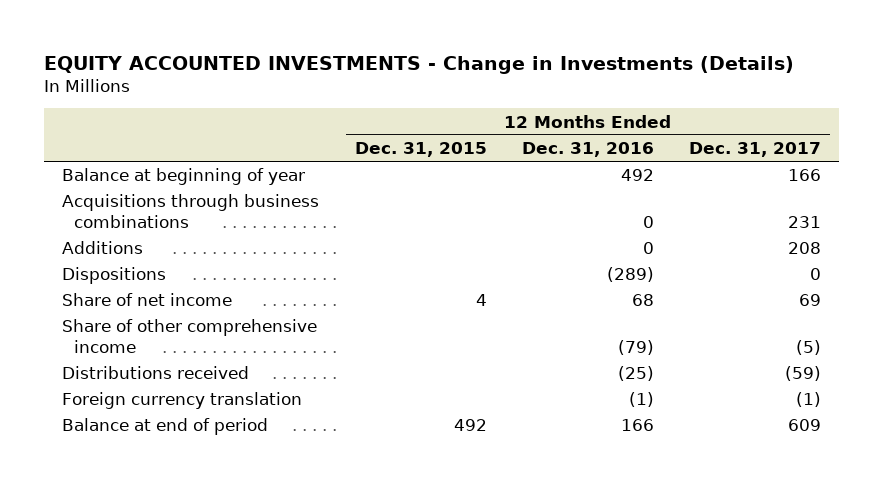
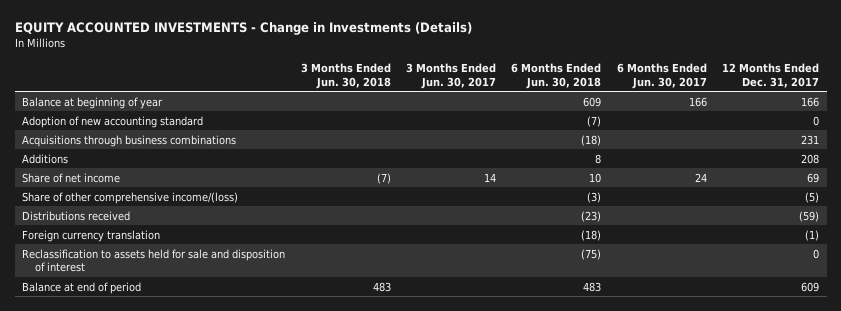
- | 12 Months Ended Dec. 31, 2015 | 12 Months Ended Dec. 31, 2016 | 12 Months Ended Dec. 31, 2017
+ | 3 Months Ended Jun. 30, 2018 | 3 Months Ended Jun. 30, 2017 | 6 Months Ended Jun. 30, 2018 | 6 Months Ended Jun. 30, 2017 | 12 Months Ended Dec. 31, 2017
+ Adoption of new accounting standard | | | (7) | | 0
- Dispositions | | (289) | 0
- Share of other comprehensive income | | (79) | (5)
+ Share of other comprehensive income/(loss) | | | (3) | | (5)
+ Reclassification to assets held for sale and disposition of interest | | | (75) | | 0

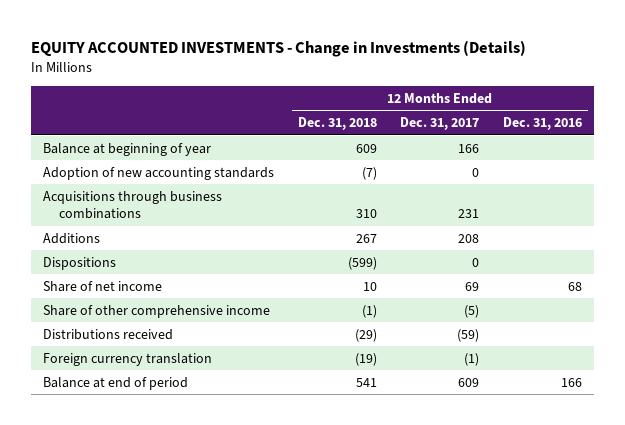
- | 3 Months Ended Jun. 30, 2018 | 3 Months Ended Jun. 30, 2017 | 6 Months Ended Jun. 30, 2018 | 6 Months Ended Jun. 30, 2017 | 12 Months Ended Dec. 31, 2017
+ | 12 Months Ended Dec. 31, 2018 | 12 Months Ended Dec. 31, 2017 | 12 Months Ended Dec. 31, 2016
- Adoption of new accounting standard | | | (7) | | 0
+ Adoption of new accounting standards | (7) | 0 |
+ Dispositions | (599) | 0 |
- Share of other comprehensive income/(loss) | | | (3) | | (5)
+ Share of other comprehensive income | (1) | (5) |
- Reclassification to assets held for sale and disposition of interest | | | (75) | | 0

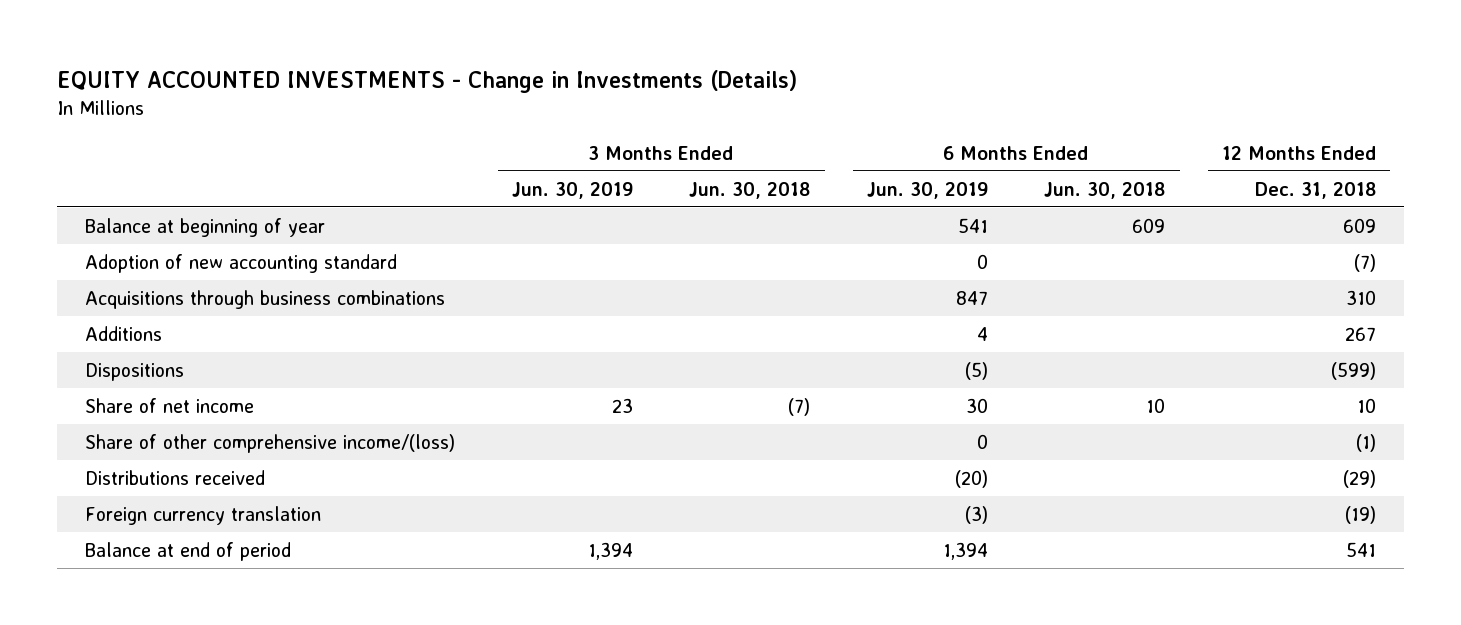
- | 12 Months Ended Dec. 31, 2018 | 12 Months Ended Dec. 31, 2017 | 12 Months Ended Dec. 31, 2016
+ | 3 Months Ended Jun. 30, 2019 | 3 Months Ended Jun. 30, 2018 | 6 Months Ended Jun. 30, 2019 | 6 Months Ended Jun. 30, 2018 | 12 Months Ended Dec. 31, 2018
- Adoption of new accounting standards | (7) | 0 |
+ Adoption of new accounting standard | | | 0 | | (7)
- Share of other comprehensive income | (1) | (5) |
+ Share of other comprehensive income/(loss) | | | 0 | | (1)

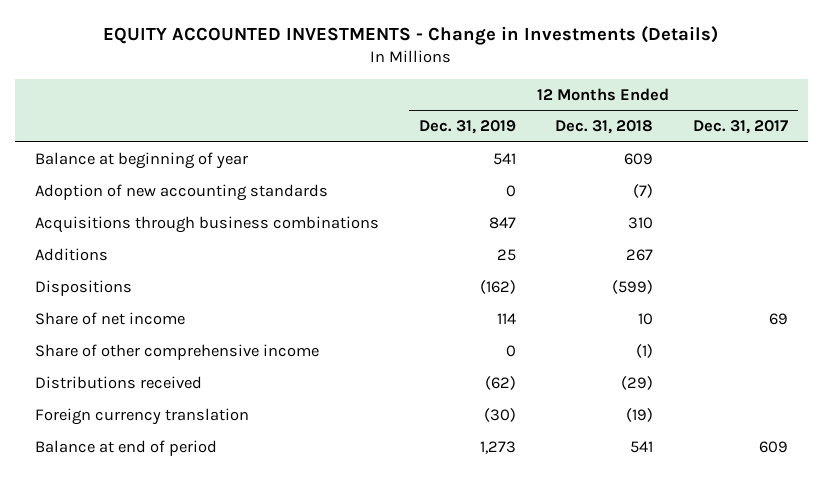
- | 3 Months Ended Jun. 30, 2019 | 3 Months Ended Jun. 30, 2018 | 6 Months Ended Jun. 30, 2019 | 6 Months Ended Jun. 30, 2018 | 12 Months Ended Dec. 31, 2018
+ | 12 Months Ended Dec. 31, 2019 | 12 Months Ended Dec. 31, 2018 | 12 Months Ended Dec. 31, 2017
- Adoption of new accounting standard | | | 0 | | (7)
+ Adoption of new accounting standards | 0 | (7) |
- Share of other comprehensive income/(loss) | | | 0 | | (1)
+ Share of other comprehensive income | 0 | (1) |

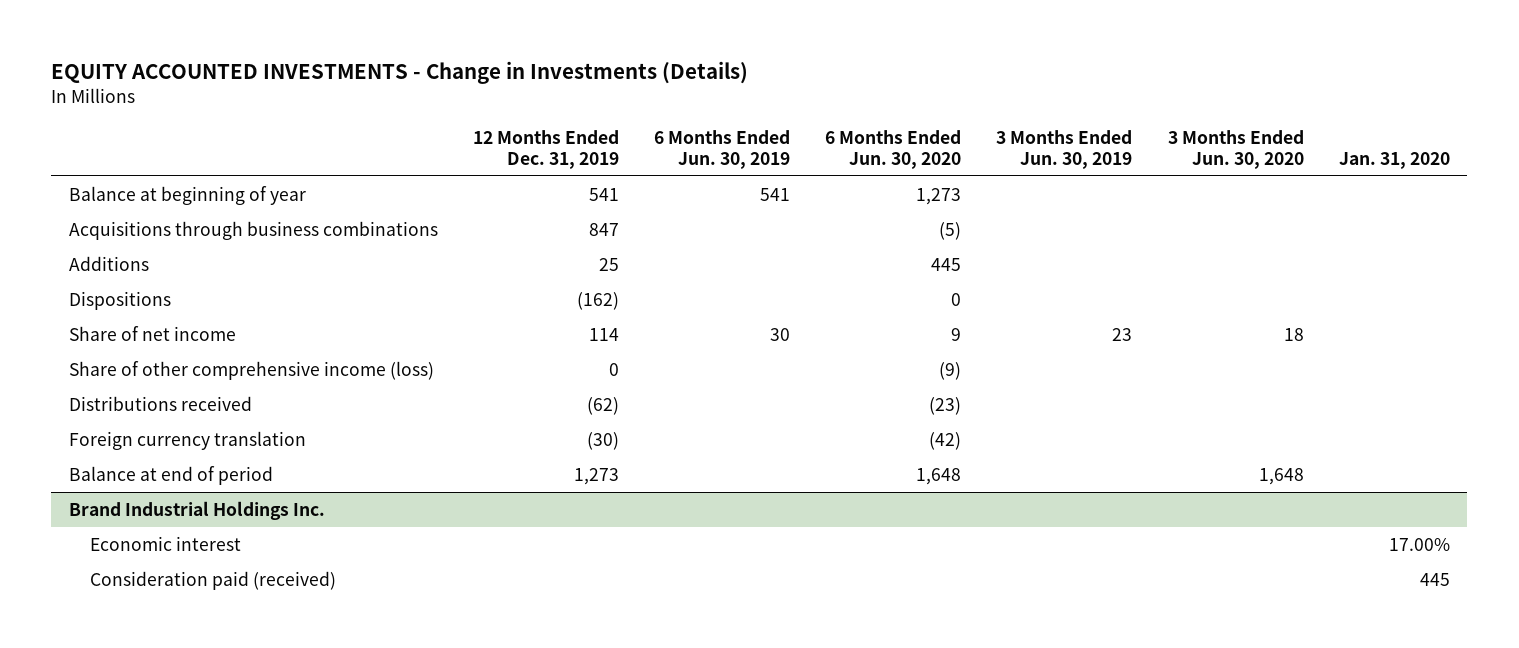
- | 12 Months Ended Dec. 31, 2019 | 12 Months Ended Dec. 31, 2018 | 12 Months Ended Dec. 31, 2017
+ | 12 Months Ended Dec. 31, 2019 | 6 Months Ended Jun. 30, 2019 | 6 Months Ended Jun. 30, 2020 | 3 Months Ended Jun. 30, 2019 | 3 Months Ended Jun. 30, 2020 | Jan. 31, 2020
- Adoption of new accounting standards | 0 | (7) |
- Share of other comprehensive income | 0 | (1) |
+ Share of other comprehensive income (loss) | 0 | | (9) | | |
+ Brand Industrial Holdings Inc.
+ Economic interest | | | | | | 17.00%
+ Consideration paid (received) | | | | | | 445

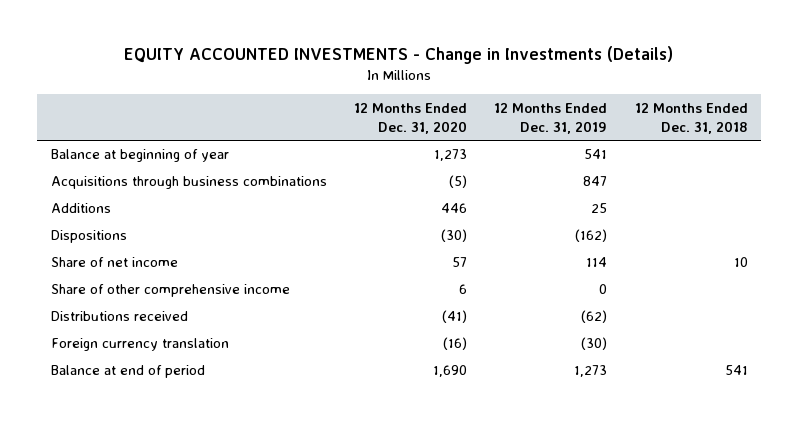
- | 12 Months Ended Dec. 31, 2019 | 6 Months Ended Jun. 30, 2019 | 6 Months Ended Jun. 30, 2020 | 3 Months Ended Jun. 30, 2019 | 3 Months Ended Jun. 30, 2020 | Jan. 31, 2020
+ | 12 Months Ended Dec. 31, 2020 | 12 Months Ended Dec. 31, 2019 | 12 Months Ended Dec. 31, 2018
- Share of other comprehensive income (loss) | 0 | | (9) | | |
+ Share of other comprehensive income | 6 | 0 |
- Brand Industrial Holdings Inc.
- Economic interest | | | | | | 17.00%
- Consideration paid (received) | | | | | | 445

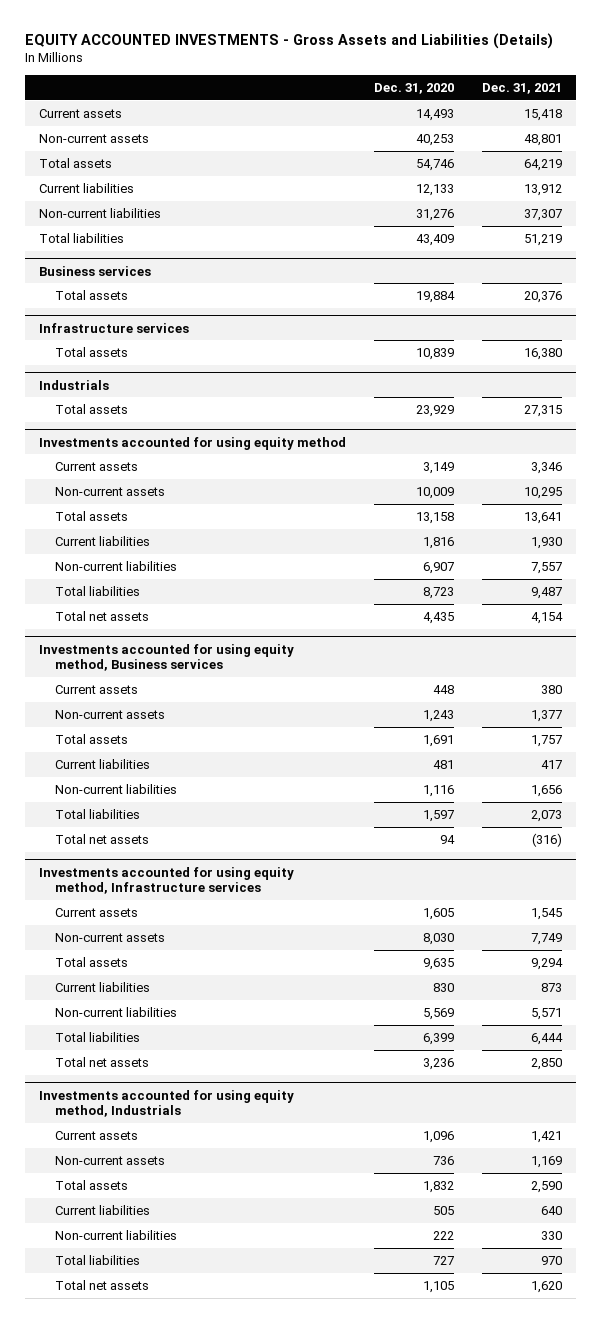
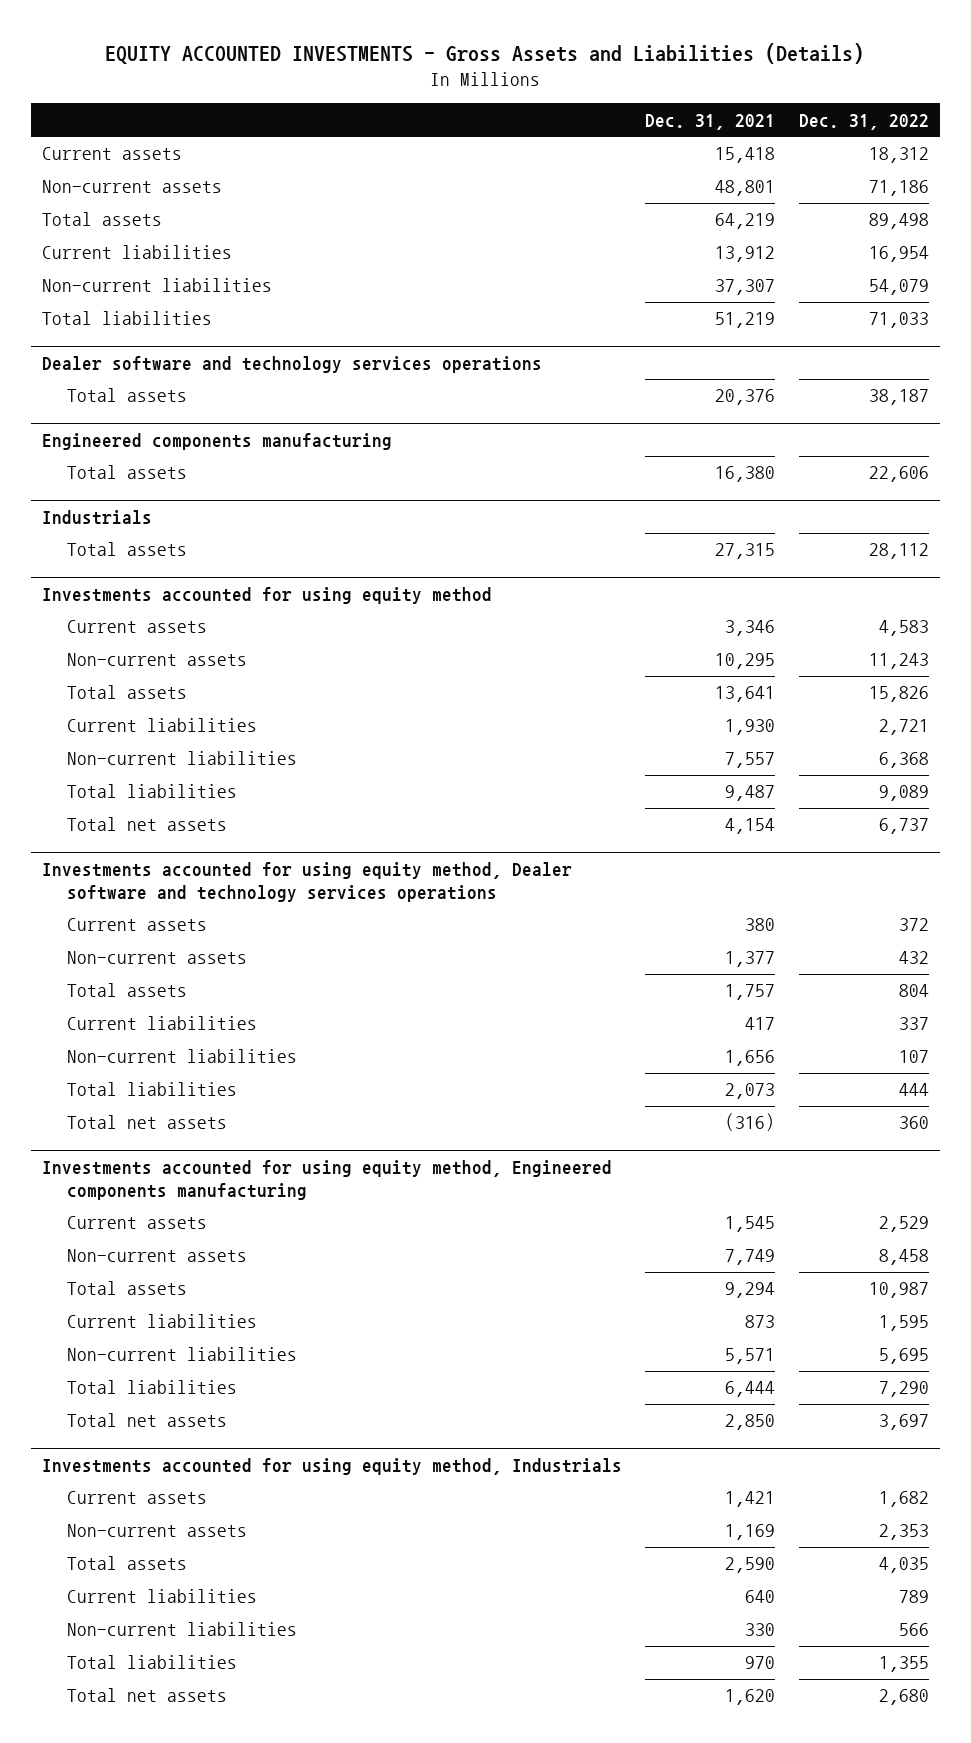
- | Dec. 31, 2020 | Dec. 31, 2021
+ | Dec. 31, 2021 | Dec. 31, 2022
- Business services
+ Dealer software and technology services operations
- Infrastructure services
+ Engineered components manufacturing
- Investments accounted for using equity method, Business services
+ Investments accounted for using equity method, Dealer software and technology services operations
- Investments accounted for using equity method, Infrastructure services
+ Investments accounted for using equity method, Engineered components manufacturing

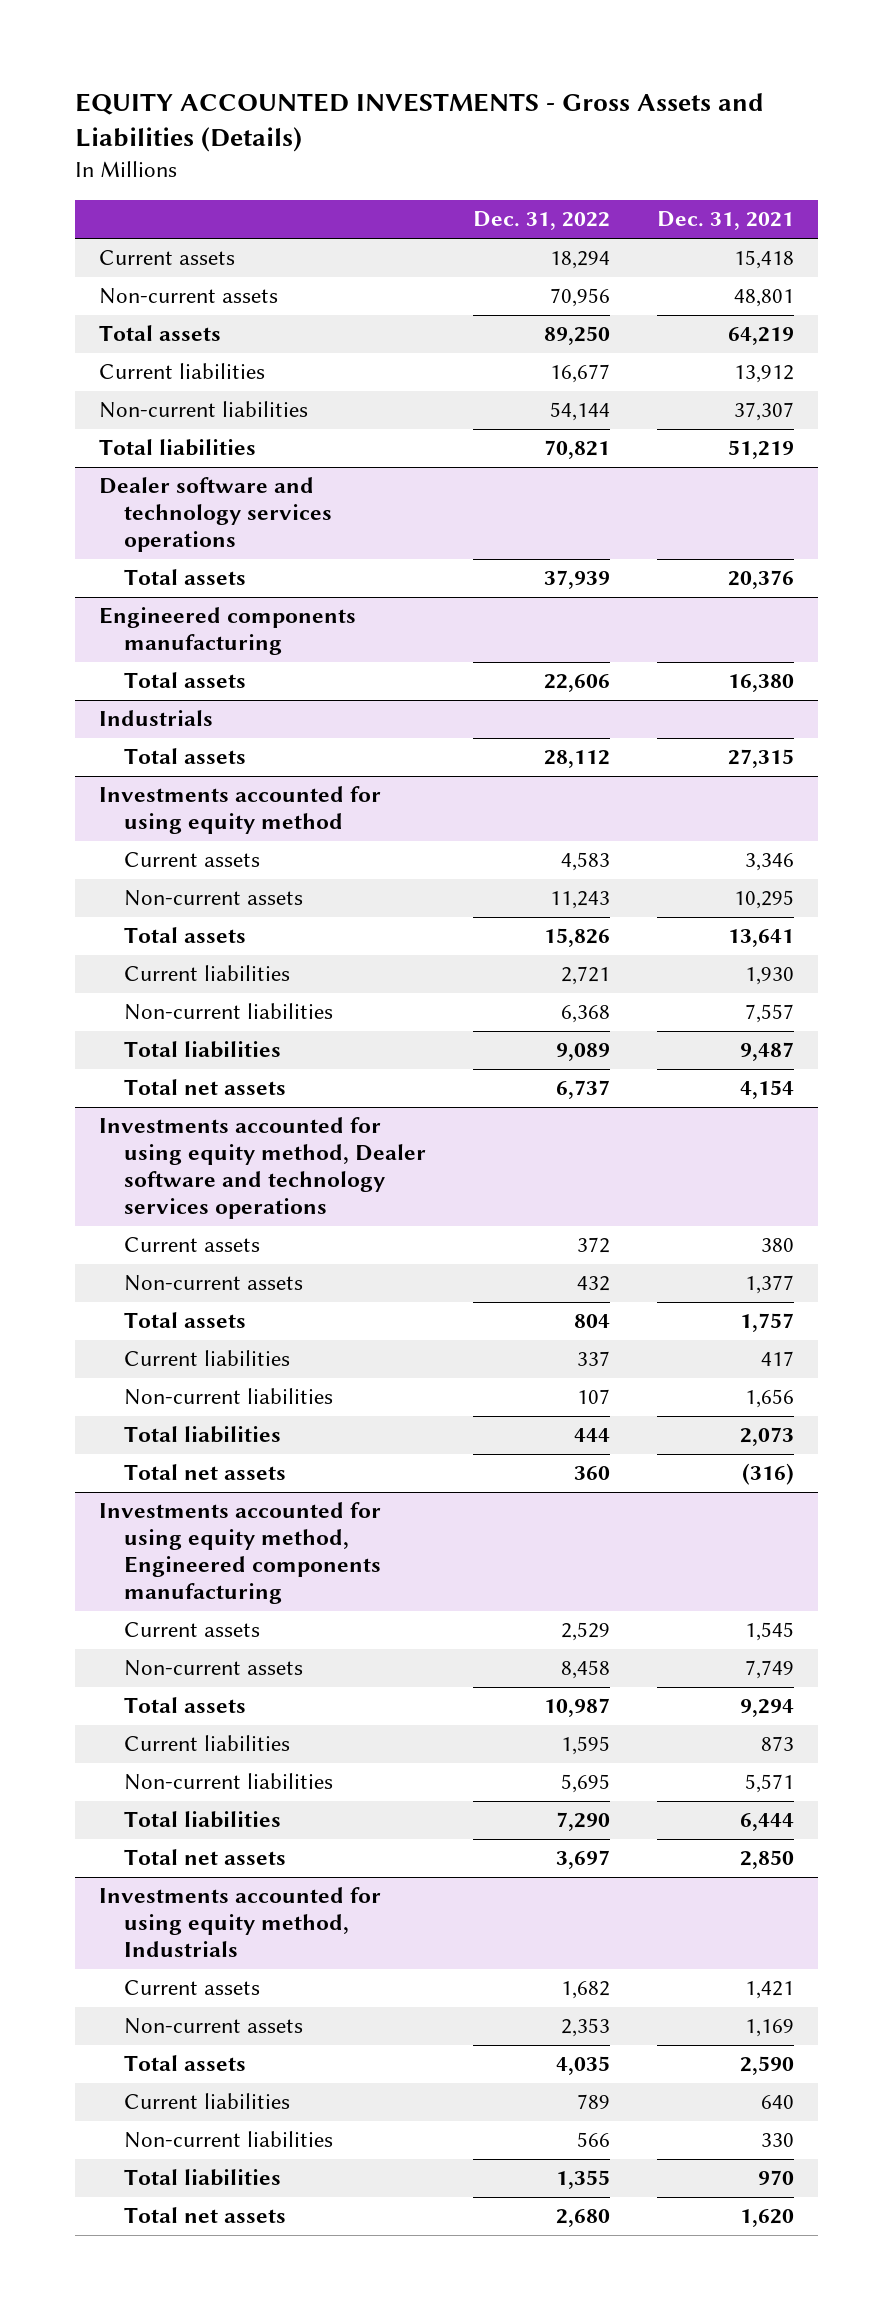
- | Dec. 31, 2021 | Dec. 31, 2022
+ | Dec. 31, 2022 | Dec. 31, 2021
- Current assets | 15,418 | 18,312
- Non-current assets | 48,801 | 71,186
- Total assets | 64,219 | 89,498
- Current liabilities | 13,912 | 16,954
- Non-current liabilities | 37,307 | 54,079
- Total liabilities | 51,219 | 71,033
+ Current assets | 18,294 | 15,418
+ Non-current assets | 70,956 | 48,801
+ Total assets | 89,250 | 64,219
+ Current liabilities | 16,677 | 13,912
+ Non-current liabilities | 54,144 | 37,307
+ Total liabilities | 70,821 | 51,219
@ Dealer software and technology services operations
- Total assets | 20,376 | 38,187
+ Total assets | 37,939 | 20,376

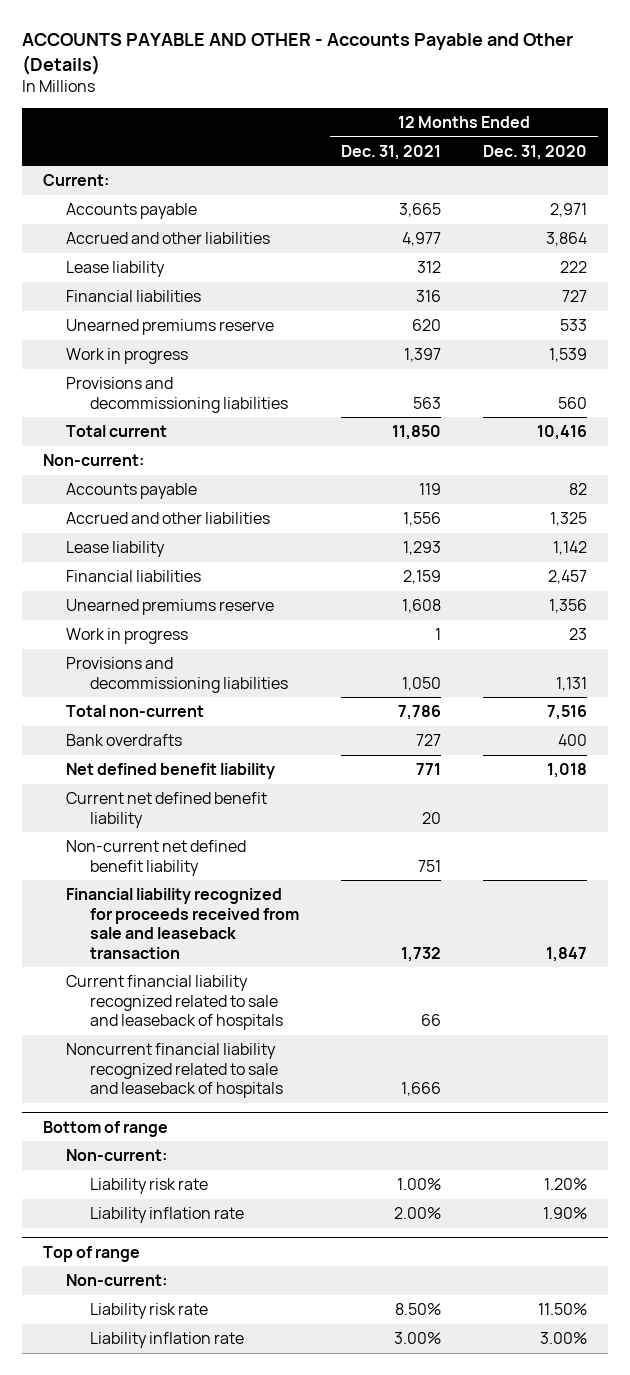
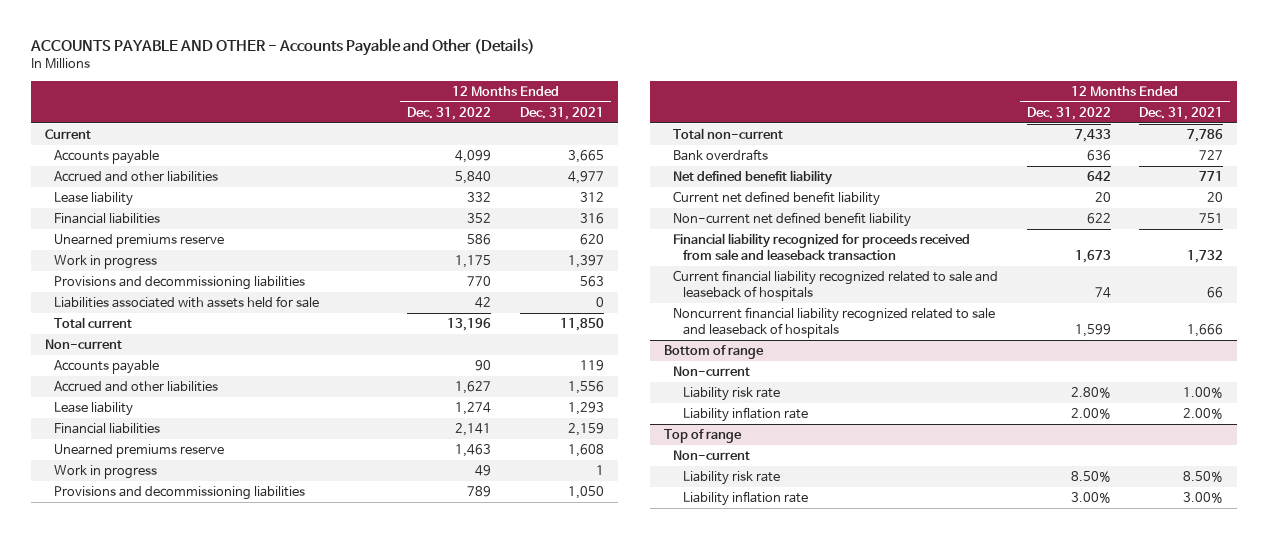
- | 12 Months Ended Dec. 31, 2021 | 12 Months Ended Dec. 31, 2020
+ | 12 Months Ended Dec. 31, 2022 | 12 Months Ended Dec. 31, 2021
- Current:
+ Current
+ Liabilities associated with assets held for sale | 42 | 0
- Non-current:
+ Non-current
@ Bottom of range
- Non-current:
+ Non-current
@ Top of range
- Non-current:
+ Non-current

